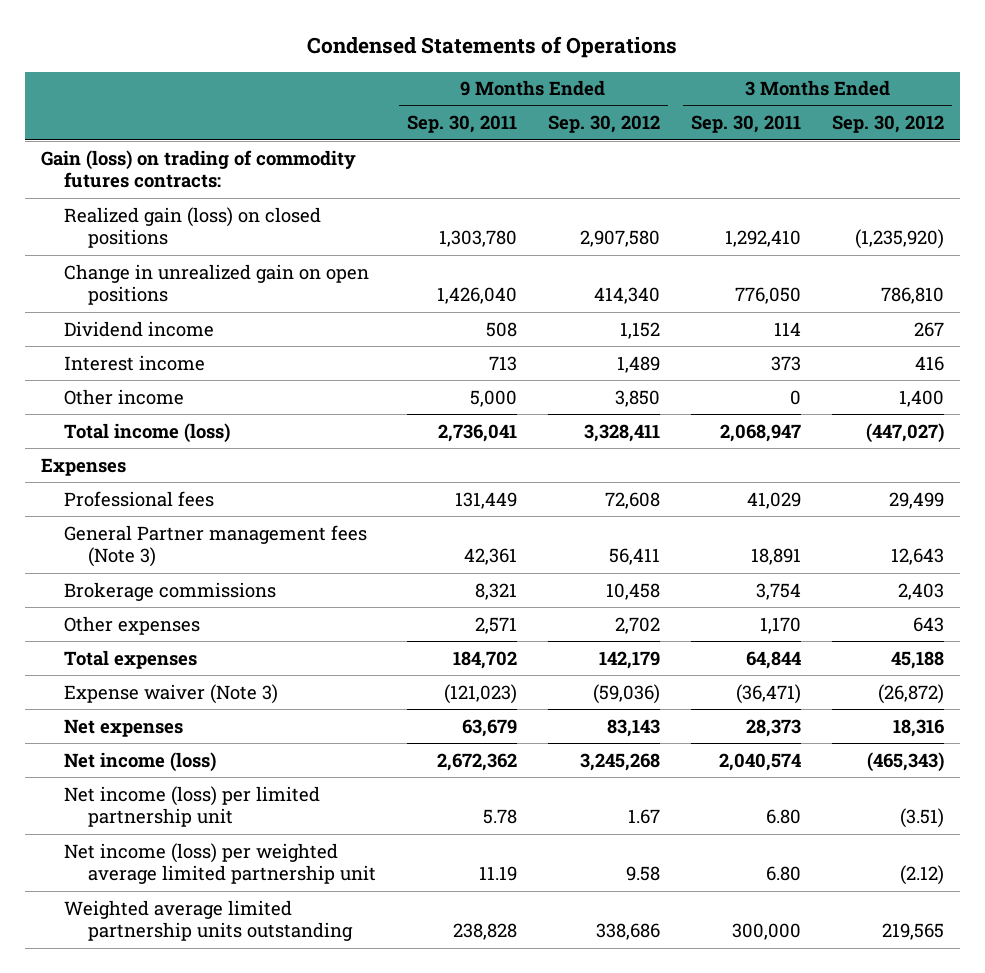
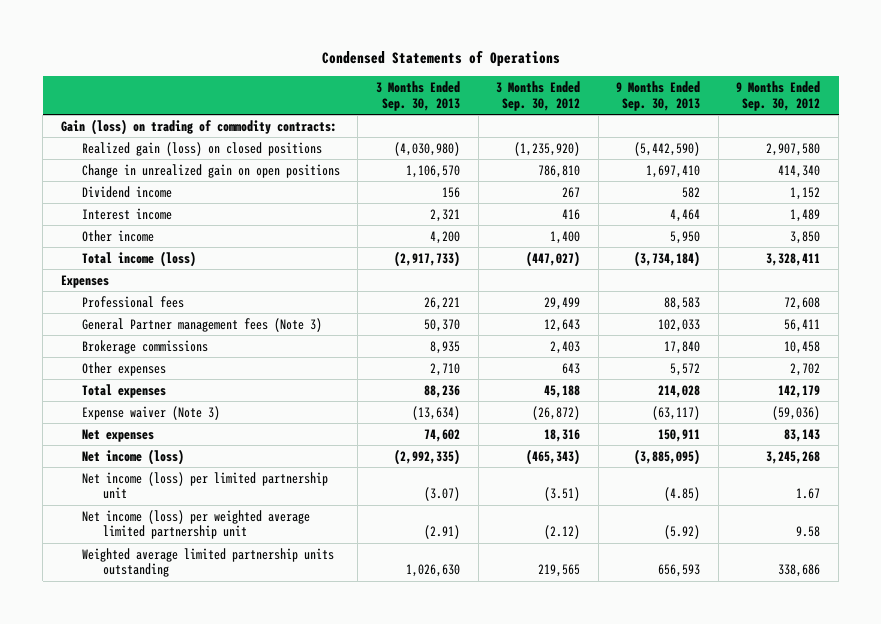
- | 9 Months Ended Sep. 30, 2011 | 9 Months Ended Sep. 30, 2012 | 3 Months Ended Sep. 30, 2011 | 3 Months Ended Sep. 30, 2012
+ | 3 Months Ended Sep. 30, 2013 | 3 Months Ended Sep. 30, 2012 | 9 Months Ended Sep. 30, 2013 | 9 Months Ended Sep. 30, 2012
- Gain (loss) on trading of commodity futures contracts:
+ Gain (loss) on trading of commodity contracts:

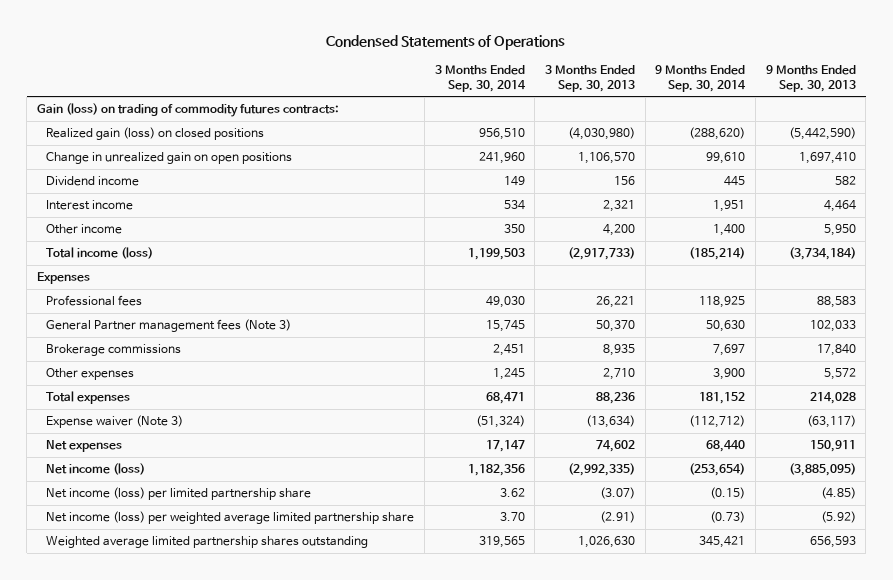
- | 3 Months Ended Sep. 30, 2013 | 3 Months Ended Sep. 30, 2012 | 9 Months Ended Sep. 30, 2013 | 9 Months Ended Sep. 30, 2012
+ | 3 Months Ended Sep. 30, 2014 | 3 Months Ended Sep. 30, 2013 | 9 Months Ended Sep. 30, 2014 | 9 Months Ended Sep. 30, 2013
- Gain (loss) on trading of commodity contracts:
+ Gain (loss) on trading of commodity futures contracts:
- Net income (loss) per limited partnership unit | (3.07) | (3.51) | (4.85) | 1.67
- Net income (loss) per weighted average limited partnership unit | (2.91) | (2.12) | (5.92) | 9.58
- Weighted average limited partnership units outstanding | 1,026,630 | 219,565 | 656,593 | 338,686
+ Net income (loss) per limited partnership share | 3.62 | (3.07) | (0.15) | (4.85)
+ Net income (loss) per weighted average limited partnership share | 3.70 | (2.91) | (0.73) | (5.92)
+ Weighted average limited partnership shares outstanding | 319,565 | 1,026,630 | 345,421 | 656,593

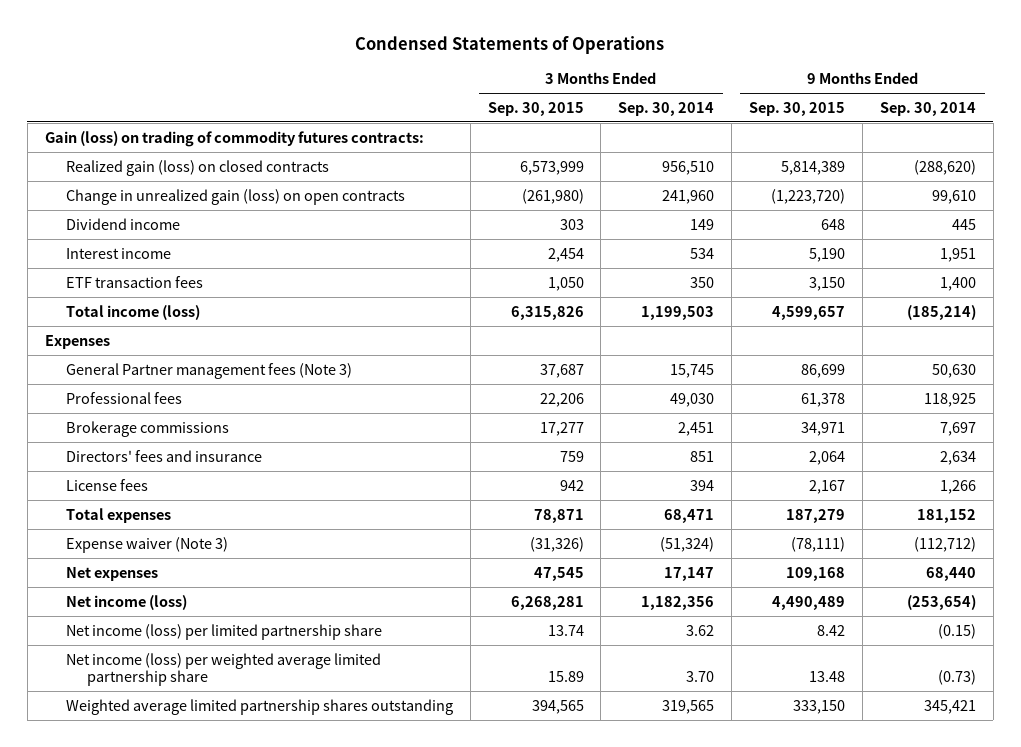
- | 3 Months Ended Sep. 30, 2014 | 3 Months Ended Sep. 30, 2013 | 9 Months Ended Sep. 30, 2014 | 9 Months Ended Sep. 30, 2013
+ | 3 Months Ended Sep. 30, 2015 | 3 Months Ended Sep. 30, 2014 | 9 Months Ended Sep. 30, 2015 | 9 Months Ended Sep. 30, 2014
- Realized gain (loss) on closed positions | 956,510 | (4,030,980) | (288,620) | (5,442,590)
- Change in unrealized gain on open positions | 241,960 | 1,106,570 | 99,610 | 1,697,410
+ Realized gain (loss) on closed contracts | 6,573,999 | 956,510 | 5,814,389 | (288,620)
+ Change in unrealized gain (loss) on open contracts | (261,980) | 241,960 | (1,223,720) | 99,610
- Other income | 350 | 4,200 | 1,400 | 5,950
+ ETF transaction fees | 1,050 | 350 | 3,150 | 1,400
moved down: Professional fees | 22,206 | 49,030 | 61,378 | 118,925
- Other expenses | 1,245 | 2,710 | 3,900 | 5,572
+ Directors' fees and insurance | 759 | 851 | 2,064 | 2,634
+ License fees | 942 | 394 | 2,167 | 1,266

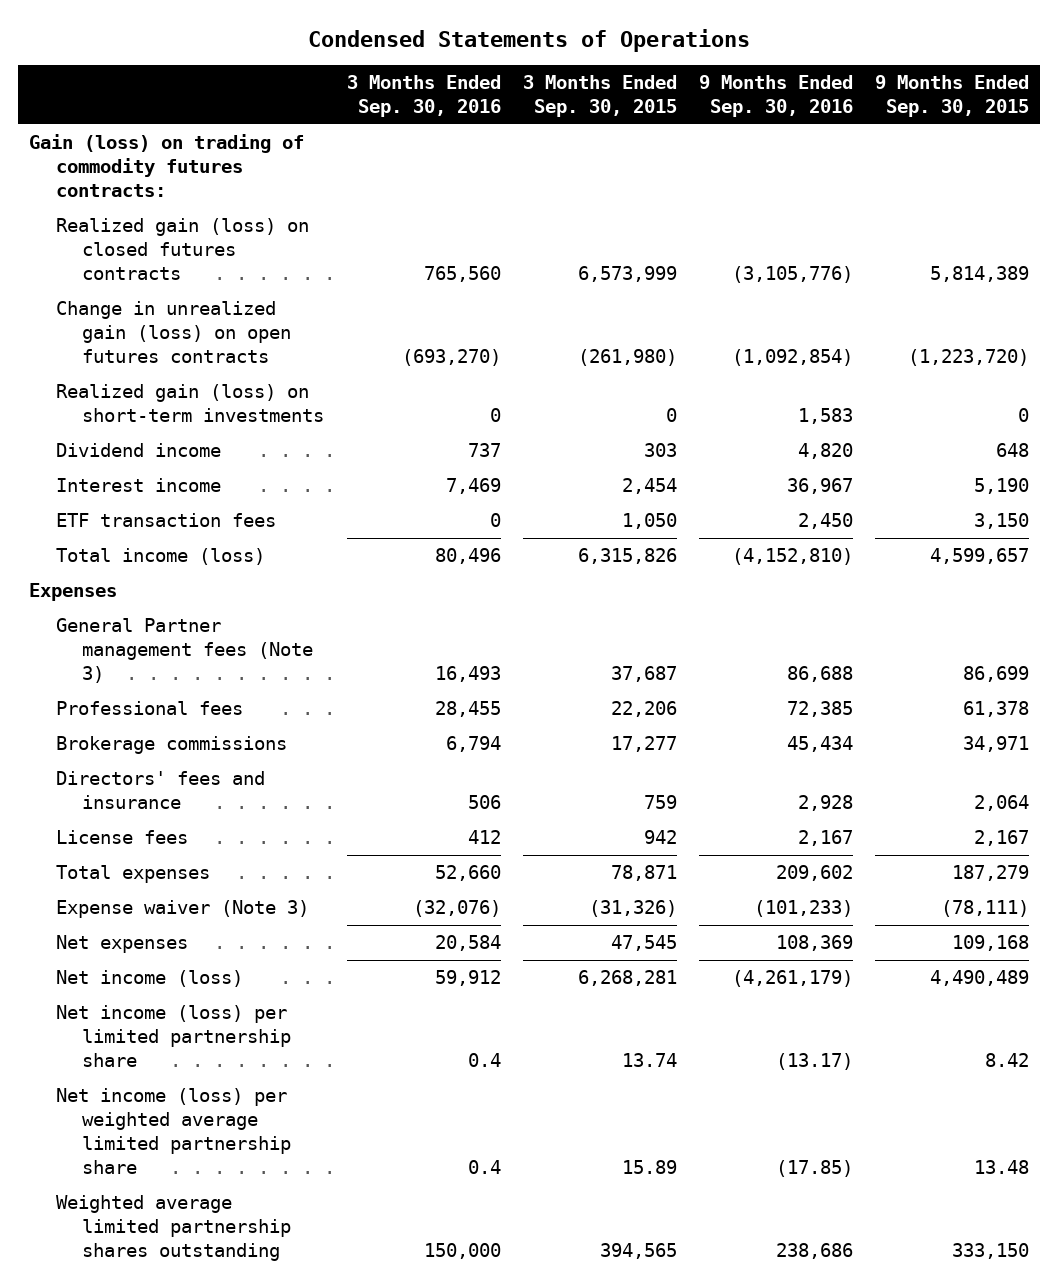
- | 3 Months Ended Sep. 30, 2015 | 3 Months Ended Sep. 30, 2014 | 9 Months Ended Sep. 30, 2015 | 9 Months Ended Sep. 30, 2014
+ | 3 Months Ended Sep. 30, 2016 | 3 Months Ended Sep. 30, 2015 | 9 Months Ended Sep. 30, 2016 | 9 Months Ended Sep. 30, 2015
- Realized gain (loss) on closed contracts | 6,573,999 | 956,510 | 5,814,389 | (288,620)
- Change in unrealized gain (loss) on open contracts | (261,980) | 241,960 | (1,223,720) | 99,610
+ Realized gain (loss) on closed futures contracts | 765,560 | 6,573,999 | (3,105,776) | 5,814,389
+ Change in unrealized gain (loss) on open futures contracts | (693,270) | (261,980) | (1,092,854) | (1,223,720)
+ Realized gain (loss) on short-term investments | 0 | 0 | 1,583 | 0

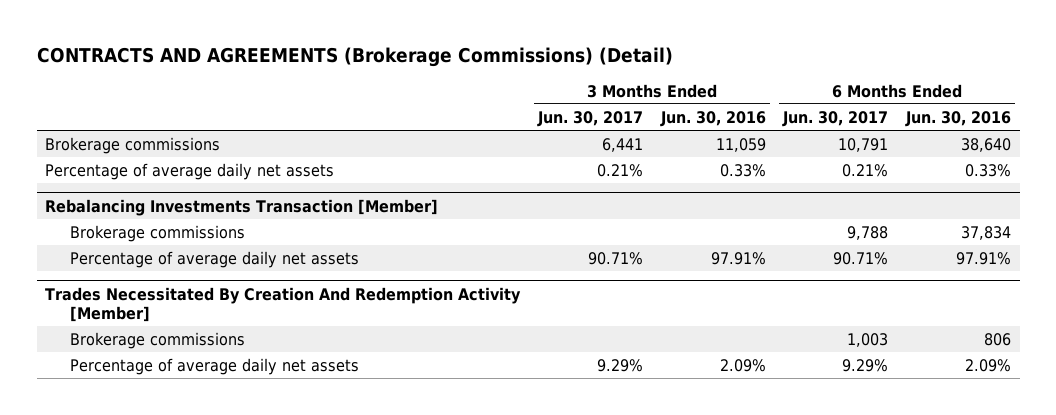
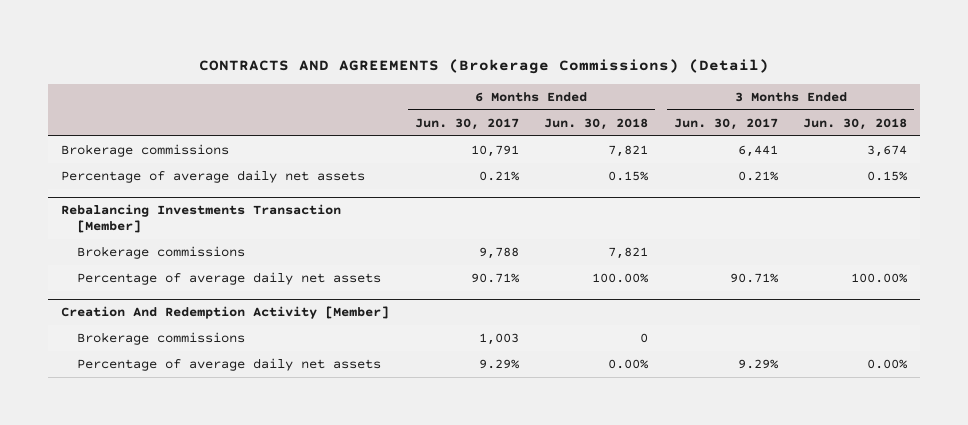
- | 3 Months Ended Jun. 30, 2017 | 3 Months Ended Jun. 30, 2016 | 6 Months Ended Jun. 30, 2017 | 6 Months Ended Jun. 30, 2016
+ | 6 Months Ended Jun. 30, 2017 | 6 Months Ended Jun. 30, 2018 | 3 Months Ended Jun. 30, 2017 | 3 Months Ended Jun. 30, 2018
- Trades Necessitated By Creation And Redemption Activity [Member]
+ Creation And Redemption Activity [Member]

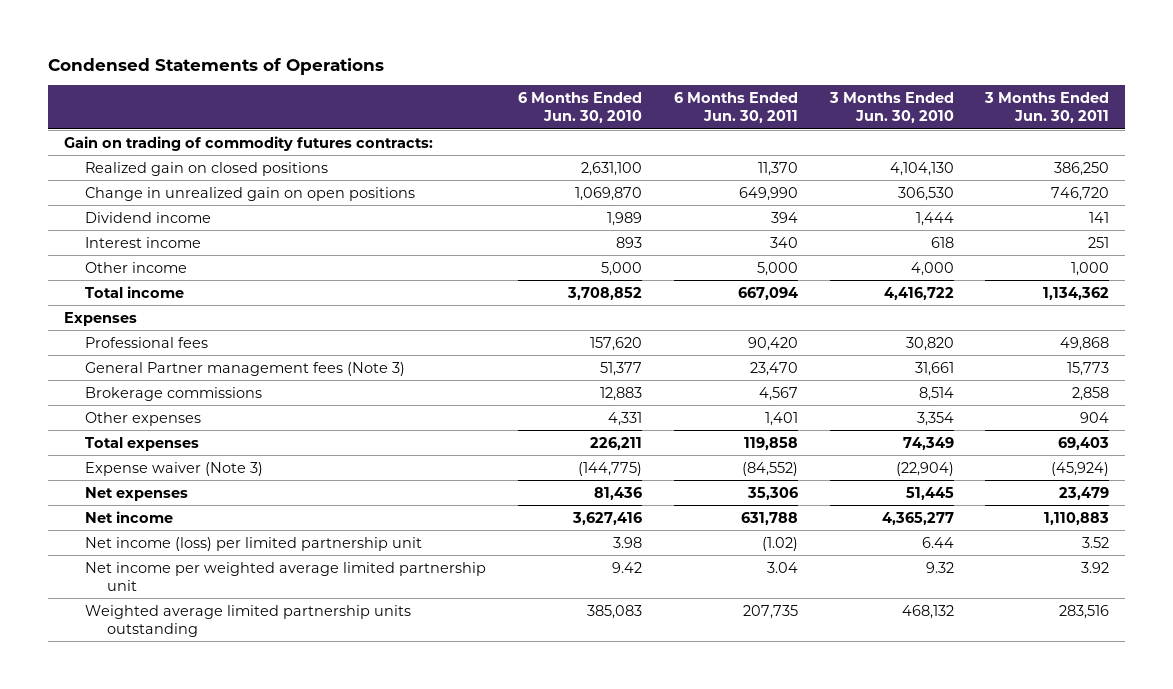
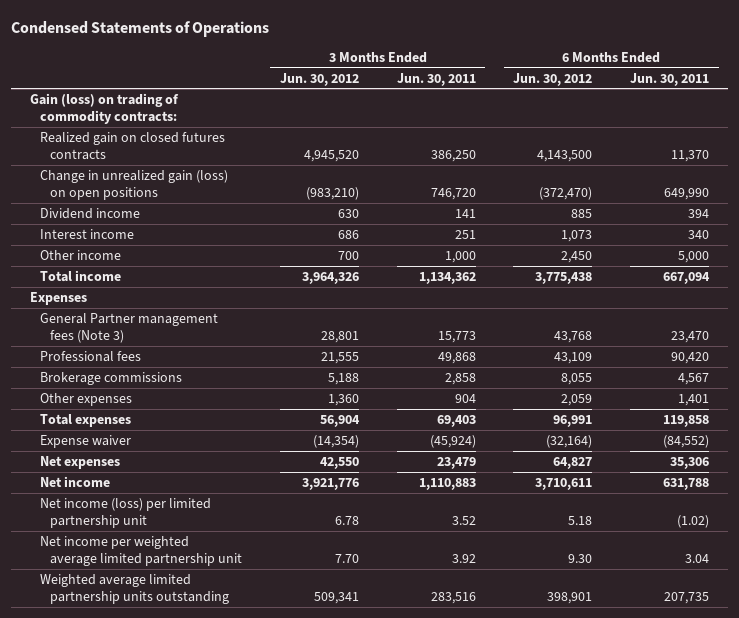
- | 6 Months Ended Jun. 30, 2010 | 6 Months Ended Jun. 30, 2011 | 3 Months Ended Jun. 30, 2010 | 3 Months Ended Jun. 30, 2011
+ | 3 Months Ended Jun. 30, 2012 | 3 Months Ended Jun. 30, 2011 | 6 Months Ended Jun. 30, 2012 | 6 Months Ended Jun. 30, 2011
- Gain on trading of commodity futures contracts:
- Realized gain on closed positions | 2,631,100 | 11,370 | 4,104,130 | 386,250
- Change in unrealized gain on open positions | 1,069,870 | 649,990 | 306,530 | 746,720
+ Gain (loss) on trading of commodity contracts:
+ Realized gain on closed futures contracts | 4,945,520 | 386,250 | 4,143,500 | 11,370
+ Change in unrealized gain (loss) on open positions | (983,210) | 746,720 | (372,470) | 649,990
moved down: Professional fees | 21,555 | 49,868 | 43,109 | 90,420
- Expense waiver (Note 3) | (144,775) | (84,552) | (22,904) | (45,924)
+ Expense waiver | (14,354) | (45,924) | (32,164) | (84,552)

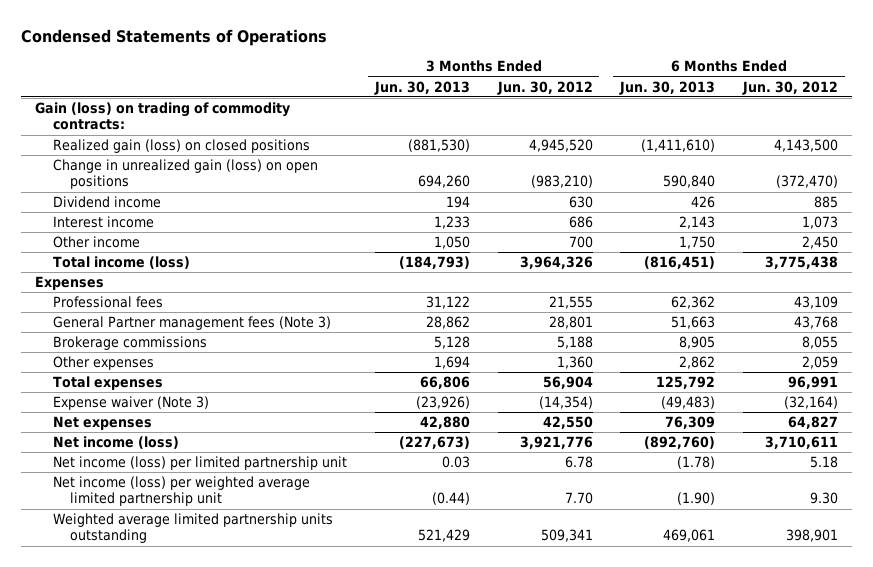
- | 3 Months Ended Jun. 30, 2012 | 3 Months Ended Jun. 30, 2011 | 6 Months Ended Jun. 30, 2012 | 6 Months Ended Jun. 30, 2011
+ | 3 Months Ended Jun. 30, 2013 | 3 Months Ended Jun. 30, 2012 | 6 Months Ended Jun. 30, 2013 | 6 Months Ended Jun. 30, 2012
- Realized gain on closed futures contracts | 4,945,520 | 386,250 | 4,143,500 | 11,370
+ Realized gain (loss) on closed positions | (881,530) | 4,945,520 | (1,411,610) | 4,143,500
- Total income | 3,964,326 | 1,134,362 | 3,775,438 | 667,094
+ Total income (loss) | (184,793) | 3,964,326 | (816,451) | 3,775,438
moved down: General Partner management fees (Note 3) | 28,862 | 28,801 | 51,663 | 43,768
- Expense waiver | (14,354) | (45,924) | (32,164) | (84,552)
+ Expense waiver (Note 3) | (23,926) | (14,354) | (49,483) | (32,164)
- Net income | 3,921,776 | 1,110,883 | 3,710,611 | 631,788
+ Net income (loss) | (227,673) | 3,921,776 | (892,760) | 3,710,611
- Net income per weighted average limited partnership unit | 7.70 | 3.92 | 9.30 | 3.04
+ Net income (loss) per weighted average limited partnership unit | (0.44) | 7.70 | (1.90) | 9.30

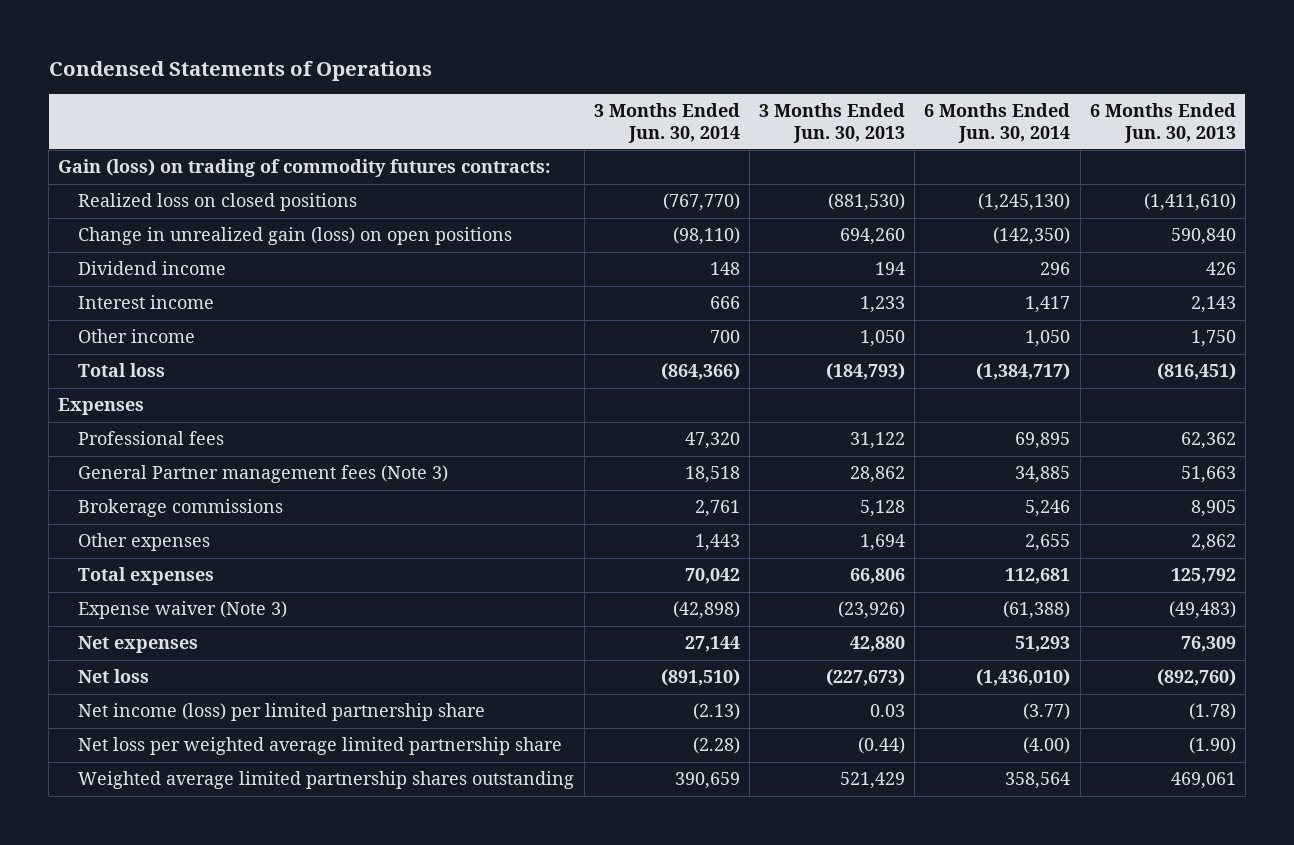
- | 3 Months Ended Jun. 30, 2013 | 3 Months Ended Jun. 30, 2012 | 6 Months Ended Jun. 30, 2013 | 6 Months Ended Jun. 30, 2012
+ | 3 Months Ended Jun. 30, 2014 | 3 Months Ended Jun. 30, 2013 | 6 Months Ended Jun. 30, 2014 | 6 Months Ended Jun. 30, 2013
- Gain (loss) on trading of commodity contracts:
- Realized gain (loss) on closed positions | (881,530) | 4,945,520 | (1,411,610) | 4,143,500
+ Gain (loss) on trading of commodity futures contracts:
+ Realized loss on closed positions | (767,770) | (881,530) | (1,245,130) | (1,411,610)
- Total income (loss) | (184,793) | 3,964,326 | (816,451) | 3,775,438
+ Total loss | (864,366) | (184,793) | (1,384,717) | (816,451)
- Net income (loss) | (227,673) | 3,921,776 | (892,760) | 3,710,611
- Net income (loss) per limited partnership unit | 0.03 | 6.78 | (1.78) | 5.18
- Net income (loss) per weighted average limited partnership unit | (0.44) | 7.70 | (1.90) | 9.30
- Weighted average limited partnership units outstanding | 521,429 | 509,341 | 469,061 | 398,901
+ Net loss | (891,510) | (227,673) | (1,436,010) | (892,760)
+ Net income (loss) per limited partnership share | (2.13) | 0.03 | (3.77) | (1.78)
+ Net loss per weighted average limited partnership share | (2.28) | (0.44) | (4.00) | (1.90)
+ Weighted average limited partnership shares outstanding | 390,659 | 521,429 | 358,564 | 469,061

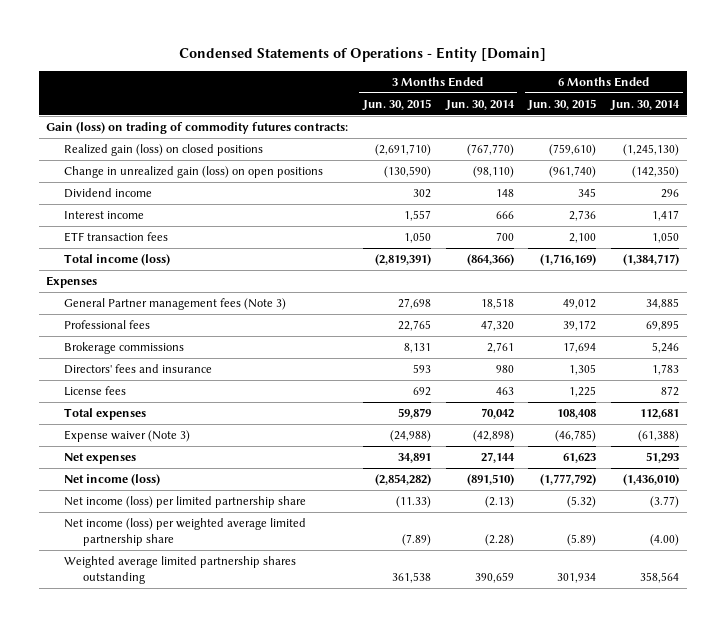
- Condensed Statements of Operations
+ Condensed Statements of Operations - Entity [Domain]
- | 3 Months Ended Jun. 30, 2014 | 3 Months Ended Jun. 30, 2013 | 6 Months Ended Jun. 30, 2014 | 6 Months Ended Jun. 30, 2013
+ | 3 Months Ended Jun. 30, 2015 | 3 Months Ended Jun. 30, 2014 | 6 Months Ended Jun. 30, 2015 | 6 Months Ended Jun. 30, 2014
- Realized loss on closed positions | (767,770) | (881,530) | (1,245,130) | (1,411,610)
+ Realized gain (loss) on closed positions | (2,691,710) | (767,770) | (759,610) | (1,245,130)
- Other income | 700 | 1,050 | 1,050 | 1,750
- Total loss | (864,366) | (184,793) | (1,384,717) | (816,451)
+ ETF transaction fees | 1,050 | 700 | 2,100 | 1,050
+ Total income (loss) | (2,819,391) | (864,366) | (1,716,169) | (1,384,717)
moved down: Professional fees | 22,765 | 47,320 | 39,172 | 69,895
- Other expenses | 1,443 | 1,694 | 2,655 | 2,862
+ Directors' fees and insurance | 593 | 980 | 1,305 | 1,783
+ License fees | 692 | 463 | 1,225 | 872
- Net loss | (891,510) | (227,673) | (1,436,010) | (892,760)
+ Net income (loss) | (2,854,282) | (891,510) | (1,777,792) | (1,436,010)
- Net loss per weighted average limited partnership share | (2.28) | (0.44) | (4.00) | (1.90)
+ Net income (loss) per weighted average limited partnership share | (7.89) | (2.28) | (5.89) | (4.00)

